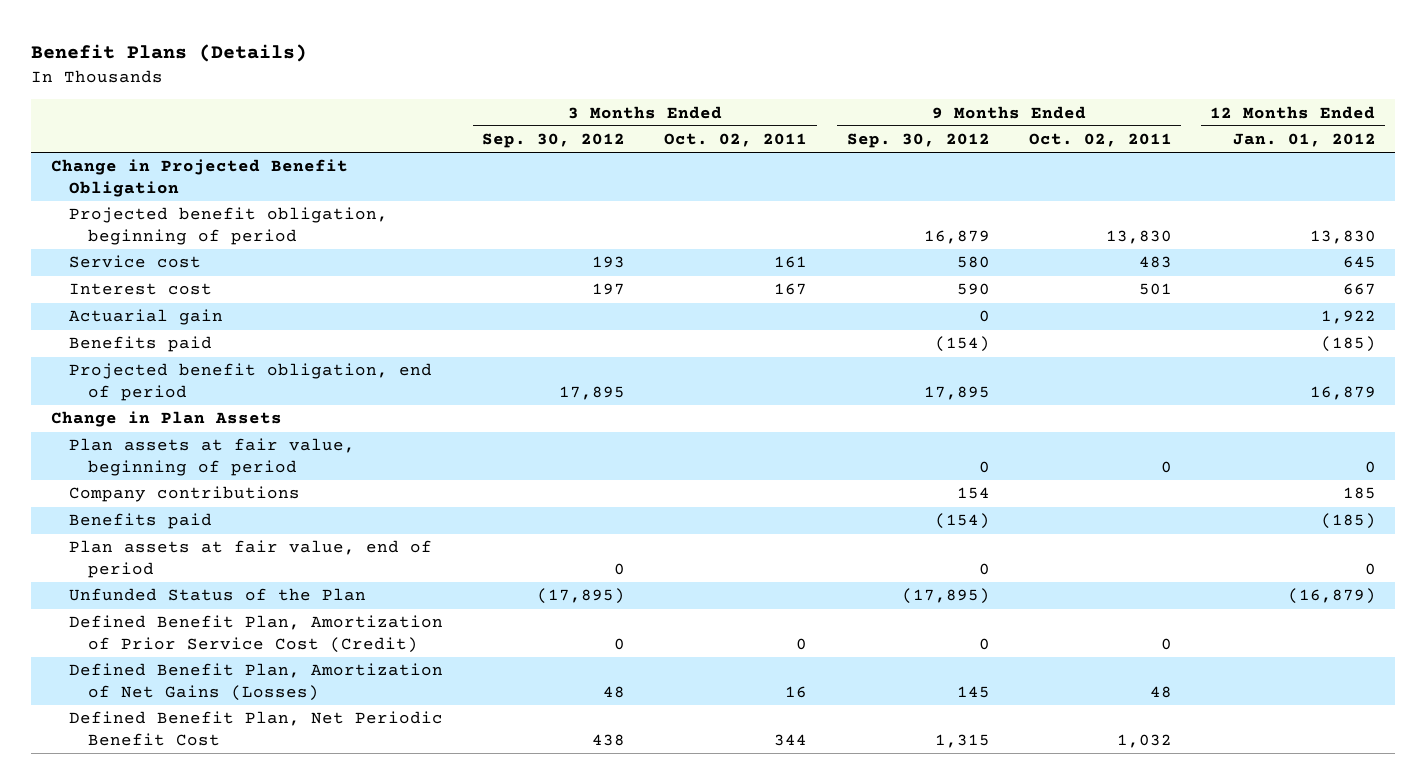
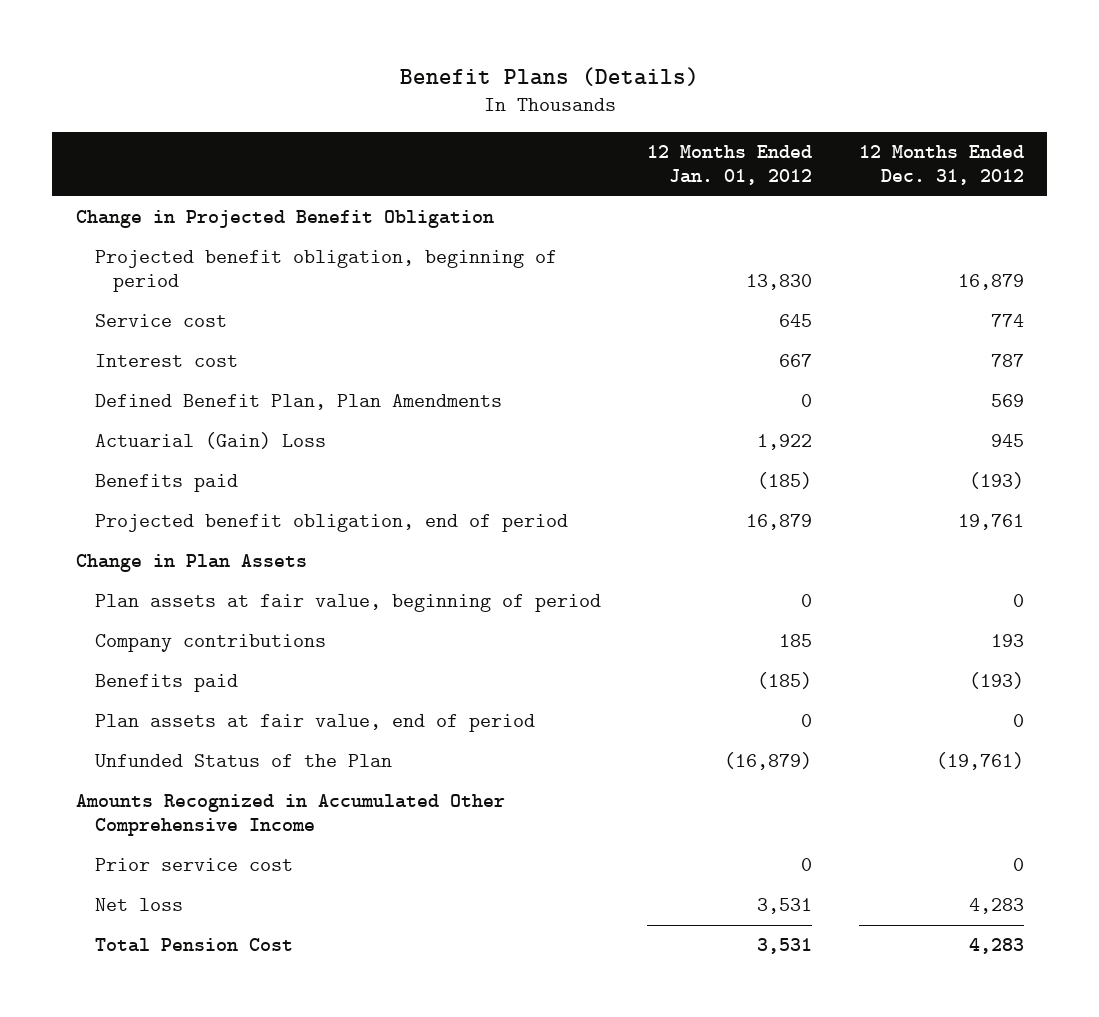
- | 3 Months Ended Sep. 30, 2012 | 3 Months Ended Oct. 02, 2011 | 9 Months Ended Sep. 30, 2012 | 9 Months Ended Oct. 02, 2011 | 12 Months Ended Jan. 01, 2012
+ | 12 Months Ended Jan. 01, 2012 | 12 Months Ended Dec. 31, 2012
- Actuarial gain | | | 0 | | 1,922
+ Defined Benefit Plan, Plan Amendments | 0 | 569
+ Actuarial (Gain) Loss | 1,922 | 945
- Defined Benefit Plan, Amortization of Prior Service Cost (Credit) | 0 | 0 | 0 | 0 |
- Defined Benefit Plan, Amortization of Net Gains (Losses) | 48 | 16 | 145 | 48 |
- Defined Benefit Plan, Net Periodic Benefit Cost | 438 | 344 | 1,315 | 1,032 |
+ Amounts Recognized in Accumulated Other Comprehensive Income
+ Prior service cost | 0 | 0
+ Net loss | 3,531 | 4,283
+ Total Pension Cost | 3,531 | 4,283

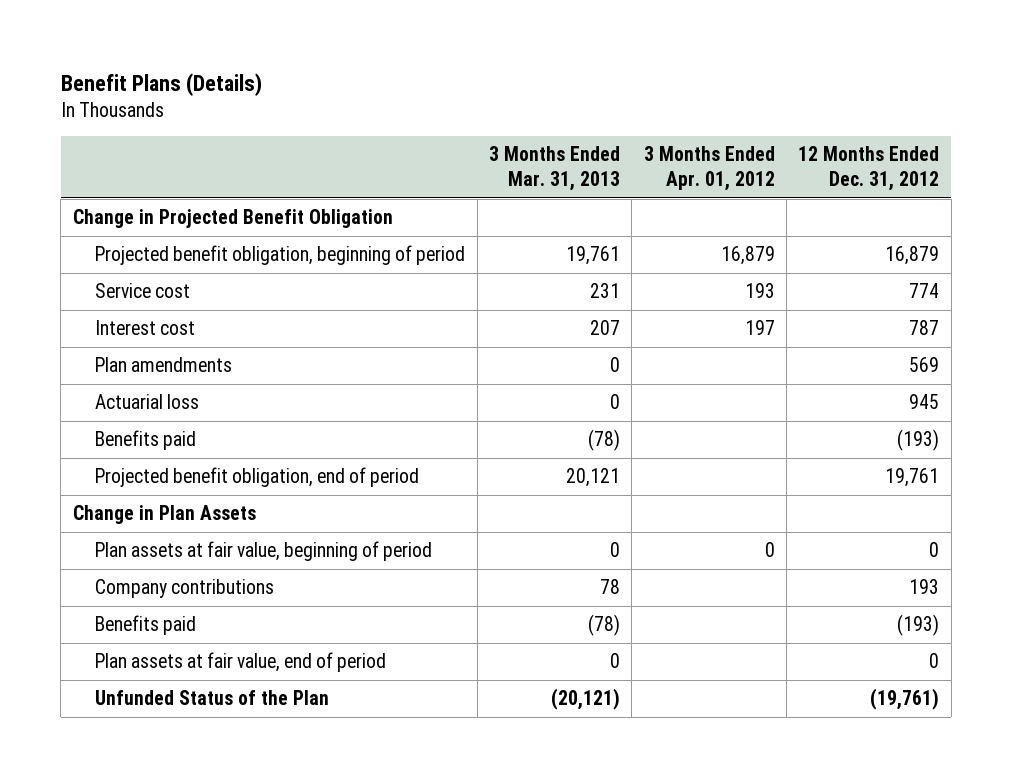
- | 12 Months Ended Jan. 01, 2012 | 12 Months Ended Dec. 31, 2012
+ | 3 Months Ended Mar. 31, 2013 | 3 Months Ended Apr. 01, 2012 | 12 Months Ended Dec. 31, 2012
- Defined Benefit Plan, Plan Amendments | 0 | 569
- Actuarial (Gain) Loss | 1,922 | 945
+ Plan amendments | 0 | | 569
+ Actuarial loss | 0 | | 945
- Amounts Recognized in Accumulated Other Comprehensive Income
- Prior service cost | 0 | 0
- Net loss | 3,531 | 4,283
- Total Pension Cost | 3,531 | 4,283

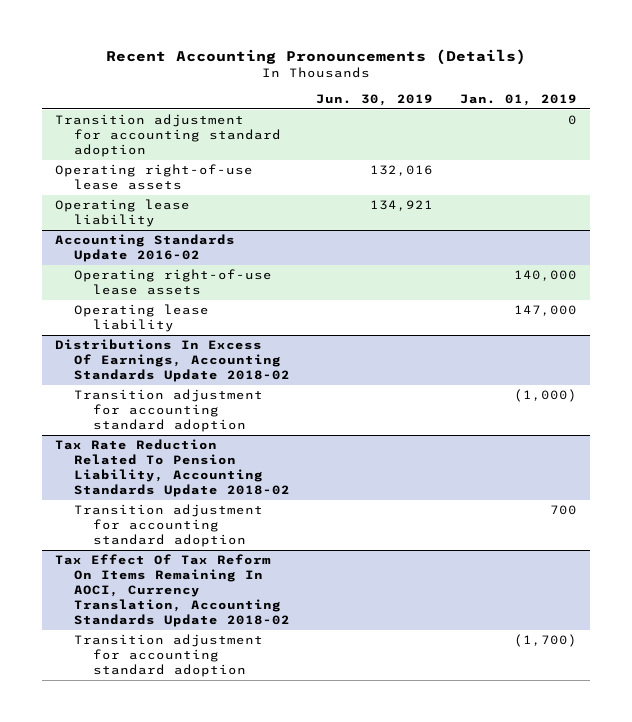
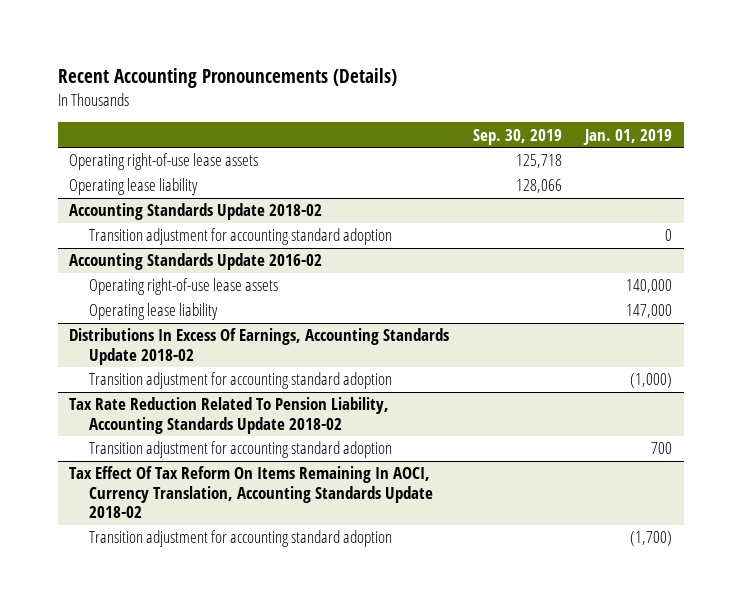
- | Jun. 30, 2019 | Jan. 01, 2019
+ | Sep. 30, 2019 | Jan. 01, 2019
- Transition adjustment for accounting standard adoption | | 0
+ Accounting Standards Update 2018-02
+ Transition adjustment for accounting standard adoption | | 0

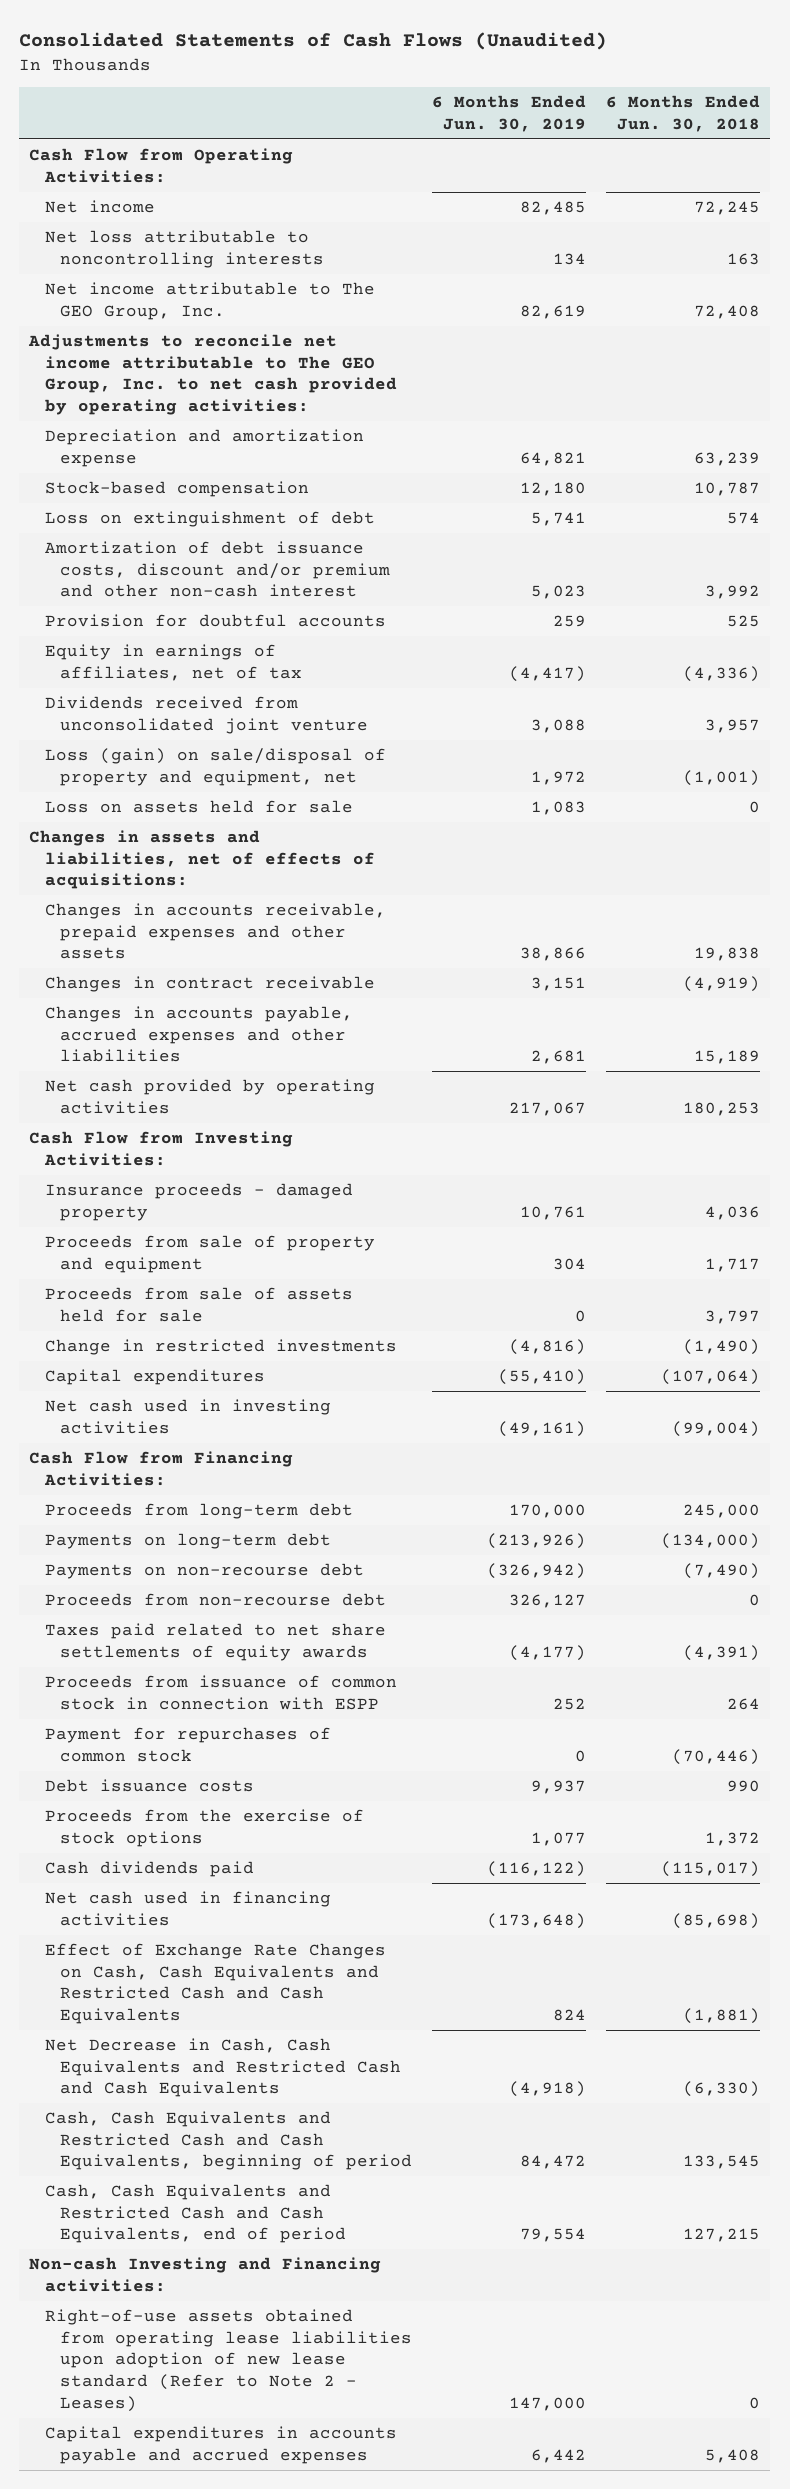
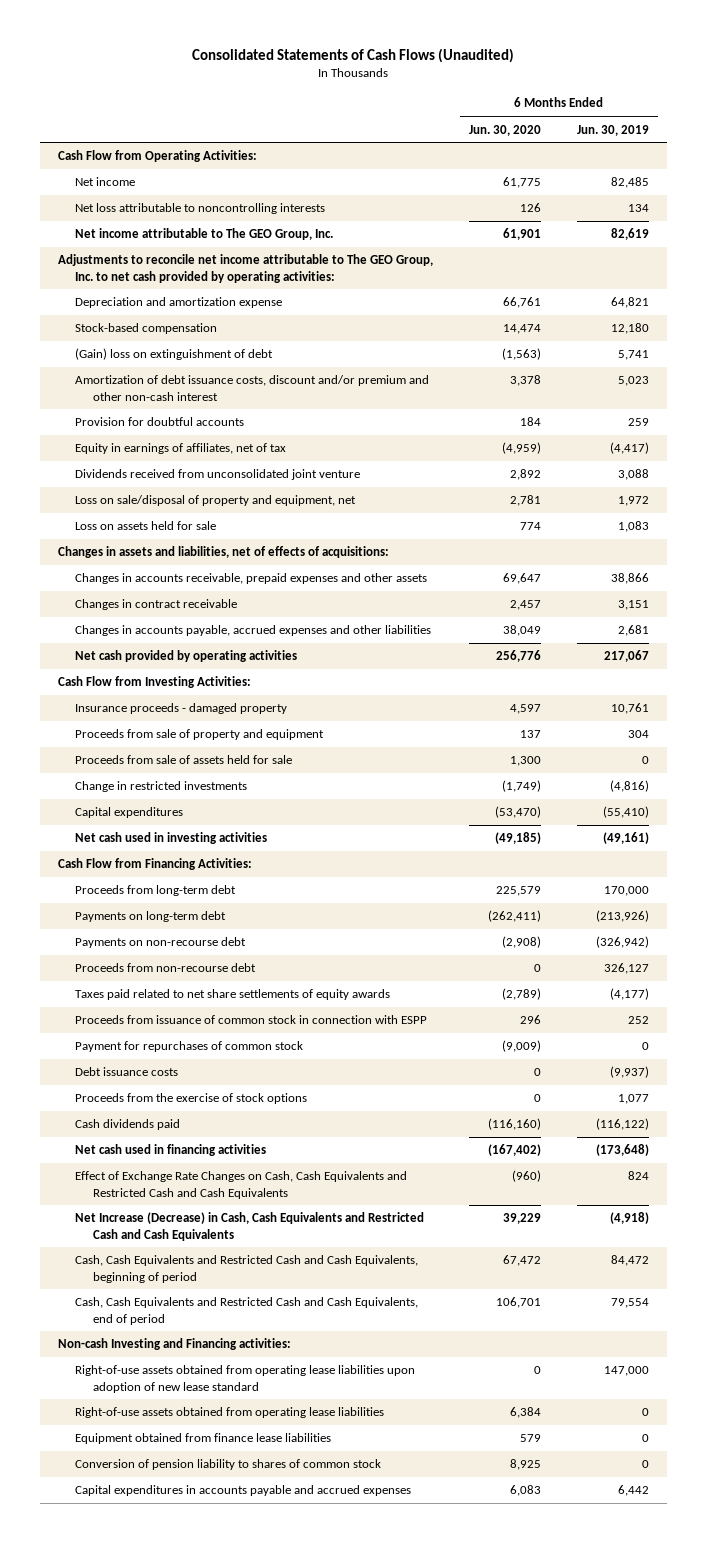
- | 6 Months Ended Jun. 30, 2019 | 6 Months Ended Jun. 30, 2018
+ | 6 Months Ended Jun. 30, 2020 | 6 Months Ended Jun. 30, 2019
- Loss on extinguishment of debt | 5,741 | 574
+ (Gain) loss on extinguishment of debt | (1,563) | 5,741
- Loss (gain) on sale/disposal of property and equipment, net | 1,972 | (1,001)
+ Loss on sale/disposal of property and equipment, net | 2,781 | 1,972
- Debt issuance costs | 9,937 | 990
+ Debt issuance costs | 0 | (9,937)
- Net Decrease in Cash, Cash Equivalents and Restricted Cash and Cash Equivalents | (4,918) | (6,330)
+ Net Increase (Decrease) in Cash, Cash Equivalents and Restricted Cash and Cash Equivalents | 39,229 | (4,918)
- Right-of-use assets obtained from operating lease liabilities upon adoption of new lease standard (Refer to Note 2 - Leases) | 147,000 | 0
+ Right-of-use assets obtained from operating lease liabilities upon adoption of new lease standard | 0 | 147,000
+ Right-of-use assets obtained from operating lease liabilities | 6,384 | 0
+ Equipment obtained from finance lease liabilities | 579 | 0
+ Conversion of pension liability to shares of common stock | 8,925 | 0

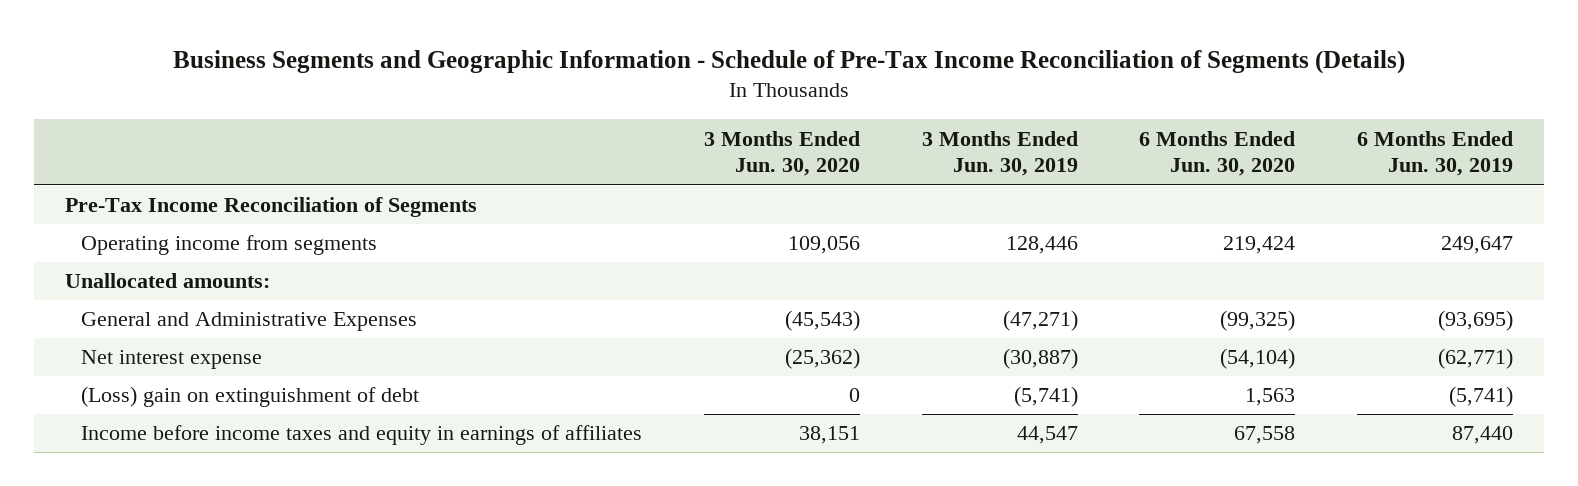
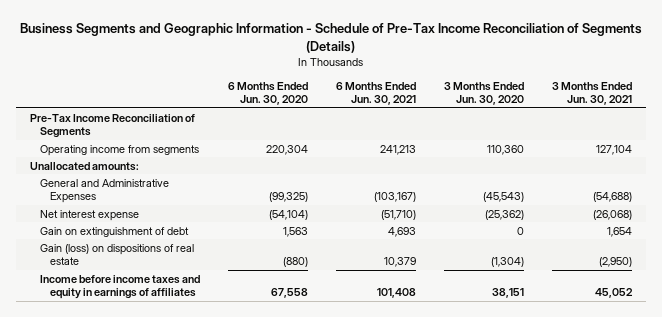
- | 3 Months Ended Jun. 30, 2020 | 3 Months Ended Jun. 30, 2019 | 6 Months Ended Jun. 30, 2020 | 6 Months Ended Jun. 30, 2019
+ | 6 Months Ended Jun. 30, 2020 | 6 Months Ended Jun. 30, 2021 | 3 Months Ended Jun. 30, 2020 | 3 Months Ended Jun. 30, 2021
- Operating income from segments | 109,056 | 128,446 | 219,424 | 249,647
+ Operating income from segments | 220,304 | 241,213 | 110,360 | 127,104
- (Loss) gain on extinguishment of debt | 0 | (5,741) | 1,563 | (5,741)
+ Gain on extinguishment of debt | 1,563 | 4,693 | 0 | 1,654
+ Gain (loss) on dispositions of real estate | (880) | 10,379 | (1,304) | (2,950)

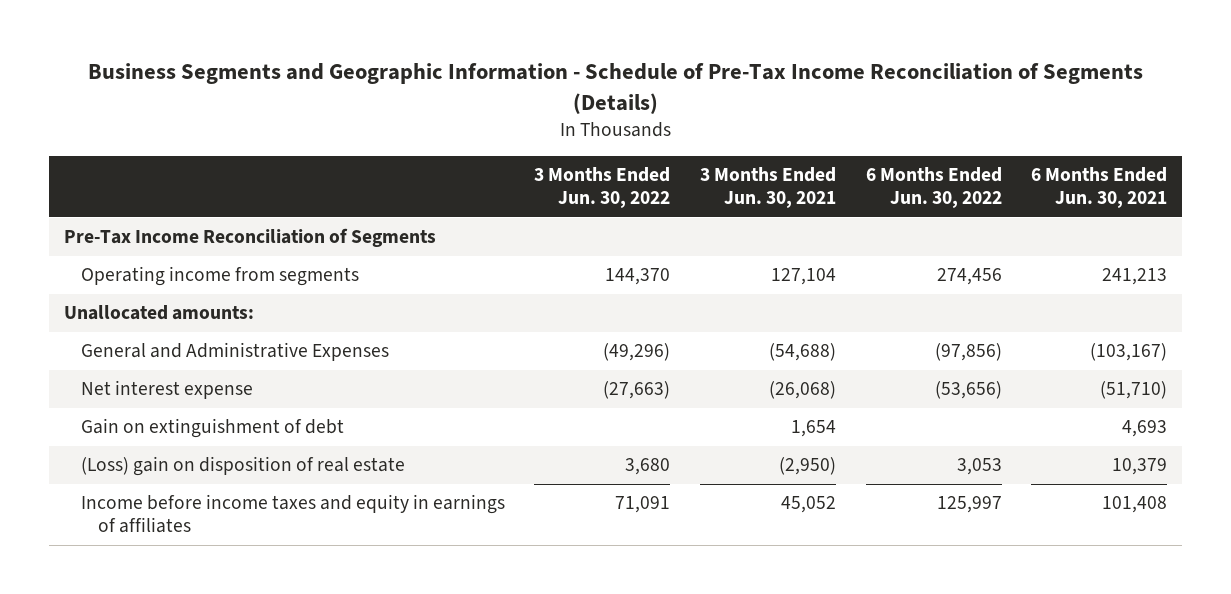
- | 6 Months Ended Jun. 30, 2020 | 6 Months Ended Jun. 30, 2021 | 3 Months Ended Jun. 30, 2020 | 3 Months Ended Jun. 30, 2021
+ | 3 Months Ended Jun. 30, 2022 | 3 Months Ended Jun. 30, 2021 | 6 Months Ended Jun. 30, 2022 | 6 Months Ended Jun. 30, 2021
- Gain (loss) on dispositions of real estate | (880) | 10,379 | (1,304) | (2,950)
+ (Loss) gain on disposition of real estate | 3,680 | (2,950) | 3,053 | 10,379

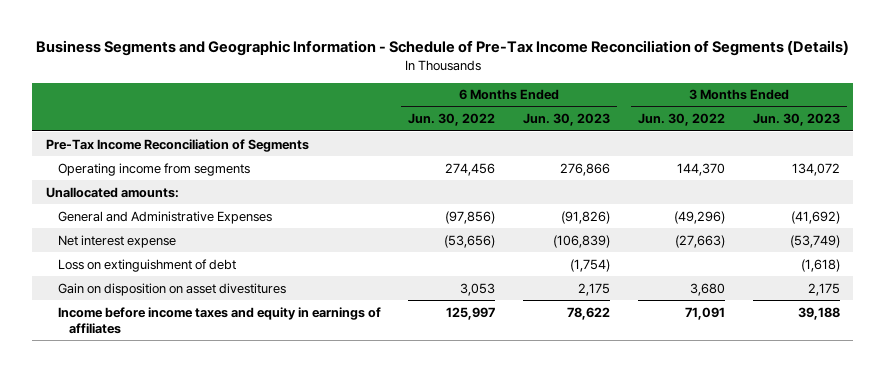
- | 3 Months Ended Jun. 30, 2022 | 3 Months Ended Jun. 30, 2021 | 6 Months Ended Jun. 30, 2022 | 6 Months Ended Jun. 30, 2021
+ | 6 Months Ended Jun. 30, 2022 | 6 Months Ended Jun. 30, 2023 | 3 Months Ended Jun. 30, 2022 | 3 Months Ended Jun. 30, 2023
- Gain on extinguishment of debt | | 1,654 | | 4,693
- (Loss) gain on disposition of real estate | 3,680 | (2,950) | 3,053 | 10,379
+ Loss on extinguishment of debt | | (1,754) | | (1,618)
+ Gain on disposition on asset divestitures | 3,053 | 2,175 | 3,680 | 2,175

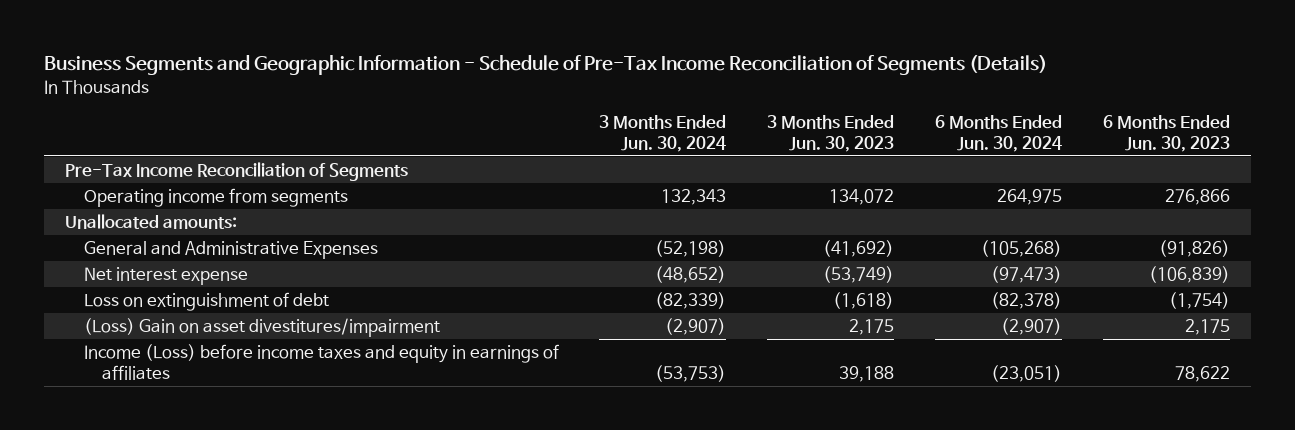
- | 6 Months Ended Jun. 30, 2022 | 6 Months Ended Jun. 30, 2023 | 3 Months Ended Jun. 30, 2022 | 3 Months Ended Jun. 30, 2023
+ | 3 Months Ended Jun. 30, 2024 | 3 Months Ended Jun. 30, 2023 | 6 Months Ended Jun. 30, 2024 | 6 Months Ended Jun. 30, 2023
- Gain on disposition on asset divestitures | 3,053 | 2,175 | 3,680 | 2,175
- Income before income taxes and equity in earnings of affiliates | 125,997 | 78,622 | 71,091 | 39,188
+ (Loss) Gain on asset divestitures/impairment | (2,907) | 2,175 | (2,907) | 2,175
+ Income (Loss) before income taxes and equity in earnings of affiliates | (53,753) | 39,188 | (23,051) | 78,622

